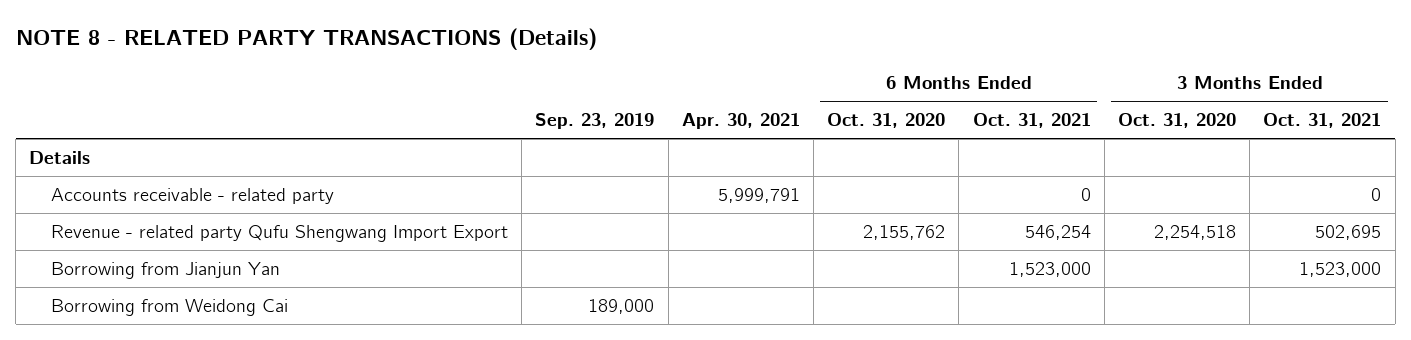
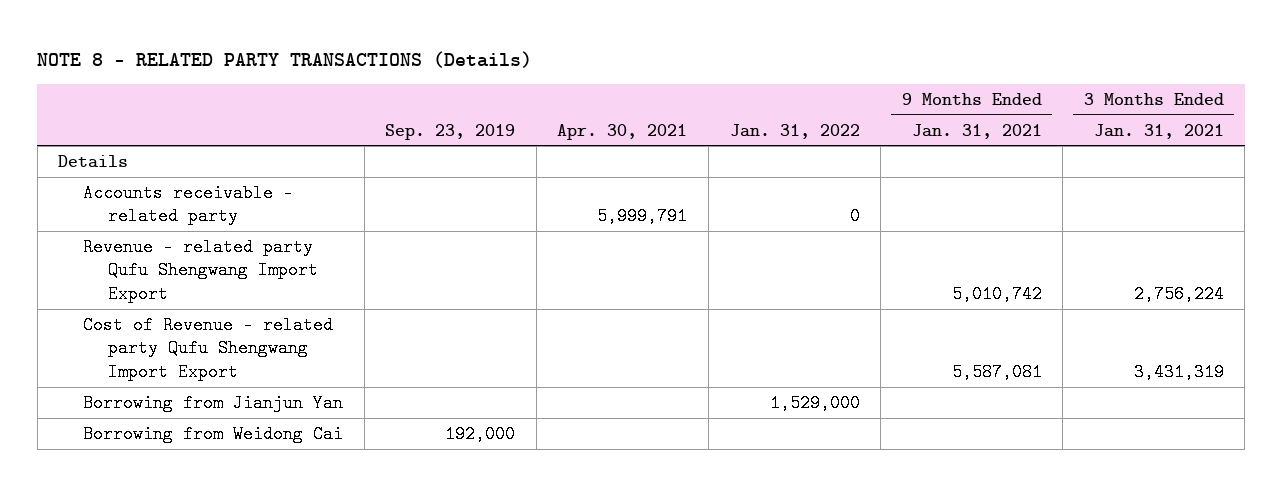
- | Sep. 23, 2019 | Apr. 30, 2021 | 6 Months Ended Oct. 31, 2020 | 6 Months Ended Oct. 31, 2021 | 3 Months Ended Oct. 31, 2020 | 3 Months Ended Oct. 31, 2021
+ | Sep. 23, 2019 | Apr. 30, 2021 | Jan. 31, 2022 | 9 Months Ended Jan. 31, 2021 | 3 Months Ended Jan. 31, 2021
+ Cost of Revenue - related party Qufu Shengwang Import Export | | | | 5,587,081 | 3,431,319
- Borrowing from Weidong Cai | 189,000 | | | | |
+ Borrowing from Weidong Cai | 192,000 | | | |

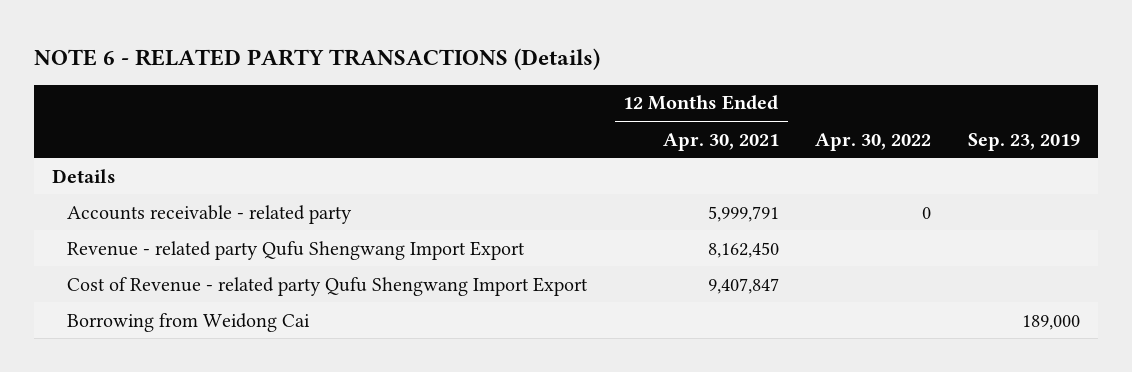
- NOTE 8 - RELATED PARTY TRANSACTIONS (Details)
+ NOTE 6 - RELATED PARTY TRANSACTIONS (Details)
- | Sep. 23, 2019 | Apr. 30, 2021 | Jan. 31, 2022 | 9 Months Ended Jan. 31, 2021 | 3 Months Ended Jan. 31, 2021
+ | 12 Months Ended Apr. 30, 2021 | Apr. 30, 2022 | Sep. 23, 2019
- Borrowing from Jianjun Yan | | | 1,529,000 | |
- Borrowing from Weidong Cai | 192,000 | | | |
+ Borrowing from Weidong Cai | | | 189,000

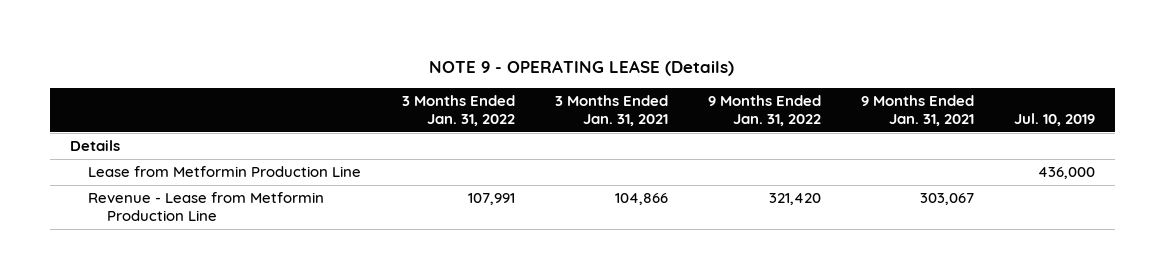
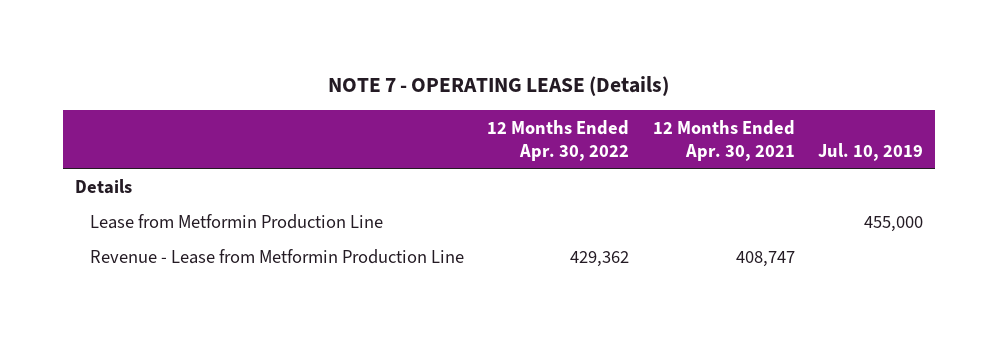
- NOTE 9 - OPERATING LEASE (Details)
+ NOTE 7 - OPERATING LEASE (Details)
- | 3 Months Ended Jan. 31, 2022 | 3 Months Ended Jan. 31, 2021 | 9 Months Ended Jan. 31, 2022 | 9 Months Ended Jan. 31, 2021 | Jul. 10, 2019
+ | 12 Months Ended Apr. 30, 2022 | 12 Months Ended Apr. 30, 2021 | Jul. 10, 2019
- Lease from Metformin Production Line | | | | | 436,000
+ Lease from Metformin Production Line | | | 455,000

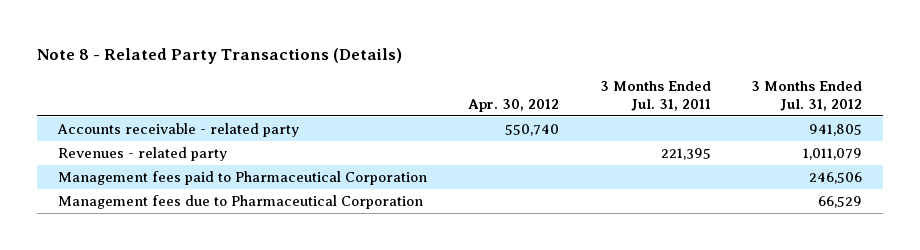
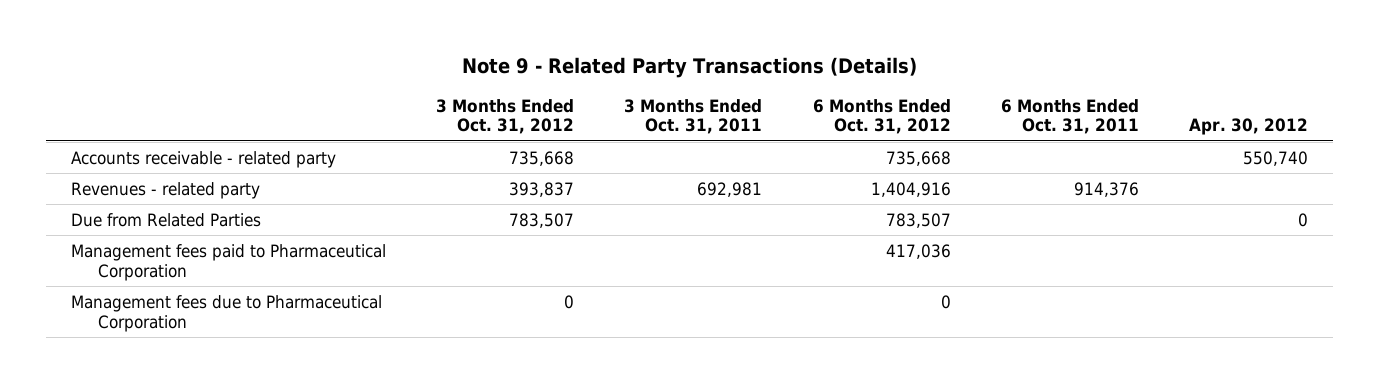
- Note 8 - Related Party Transactions (Details)
+ Note 9 - Related Party Transactions (Details)
- | Apr. 30, 2012 | 3 Months Ended Jul. 31, 2011 | 3 Months Ended Jul. 31, 2012
+ | 3 Months Ended Oct. 31, 2012 | 3 Months Ended Oct. 31, 2011 | 6 Months Ended Oct. 31, 2012 | 6 Months Ended Oct. 31, 2011 | Apr. 30, 2012
+ Due from Related Parties | 783,507 | | 783,507 | | 0

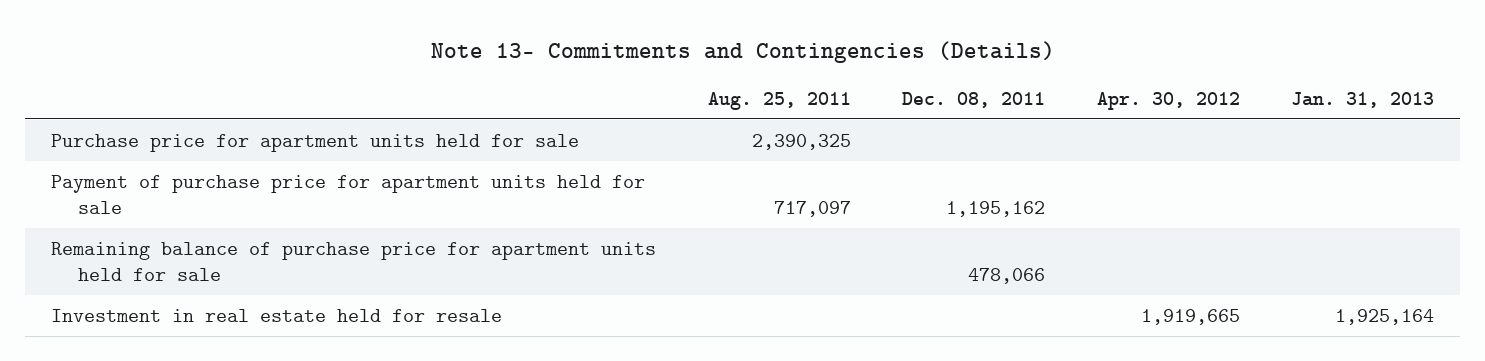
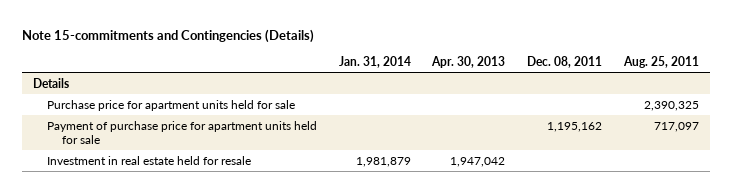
- Note 13- Commitments and Contingencies (Details)
+ Note 15-commitments and Contingencies (Details)
- | Aug. 25, 2011 | Dec. 08, 2011 | Apr. 30, 2012 | Jan. 31, 2013
+ | Jan. 31, 2014 | Apr. 30, 2013 | Dec. 08, 2011 | Aug. 25, 2011
+ Details
- Remaining balance of purchase price for apartment units held for sale | | 478,066 | |

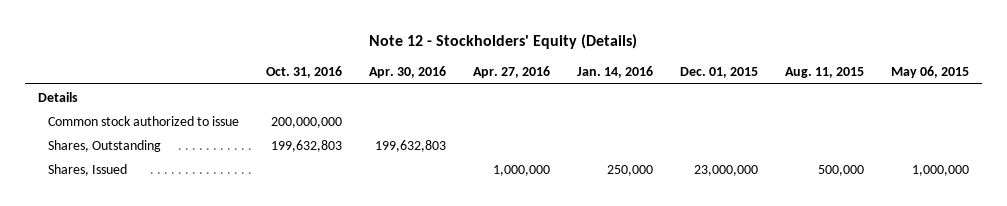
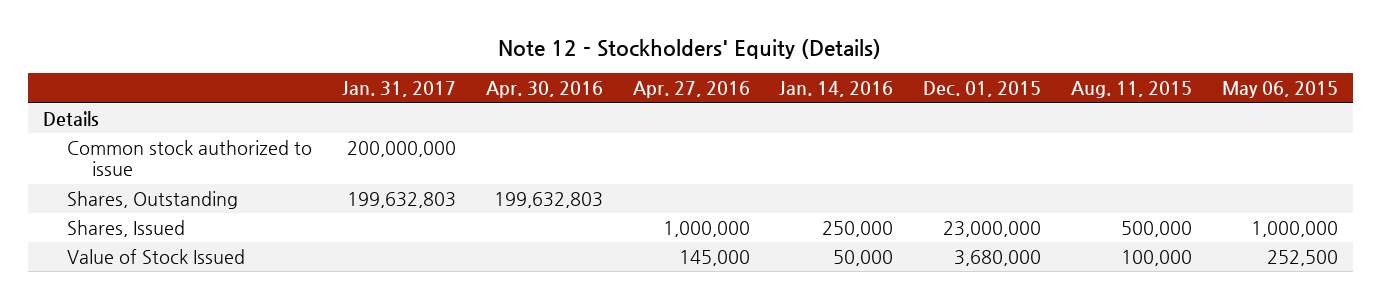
- | Oct. 31, 2016 | Apr. 30, 2016 | Apr. 27, 2016 | Jan. 14, 2016 | Dec. 01, 2015 | Aug. 11, 2015 | May 06, 2015
+ | Jan. 31, 2017 | Apr. 30, 2016 | Apr. 27, 2016 | Jan. 14, 2016 | Dec. 01, 2015 | Aug. 11, 2015 | May 06, 2015
+ Value of Stock Issued | | | 145,000 | 50,000 | 3,680,000 | 100,000 | 252,500

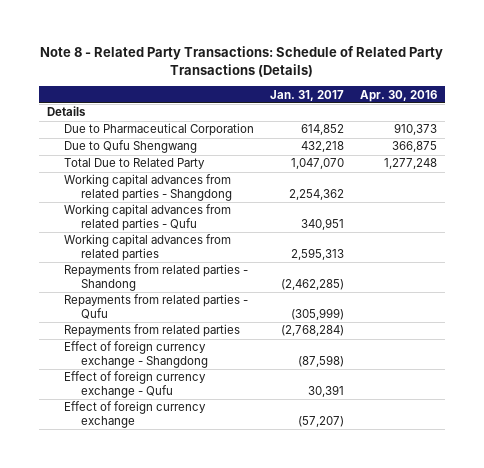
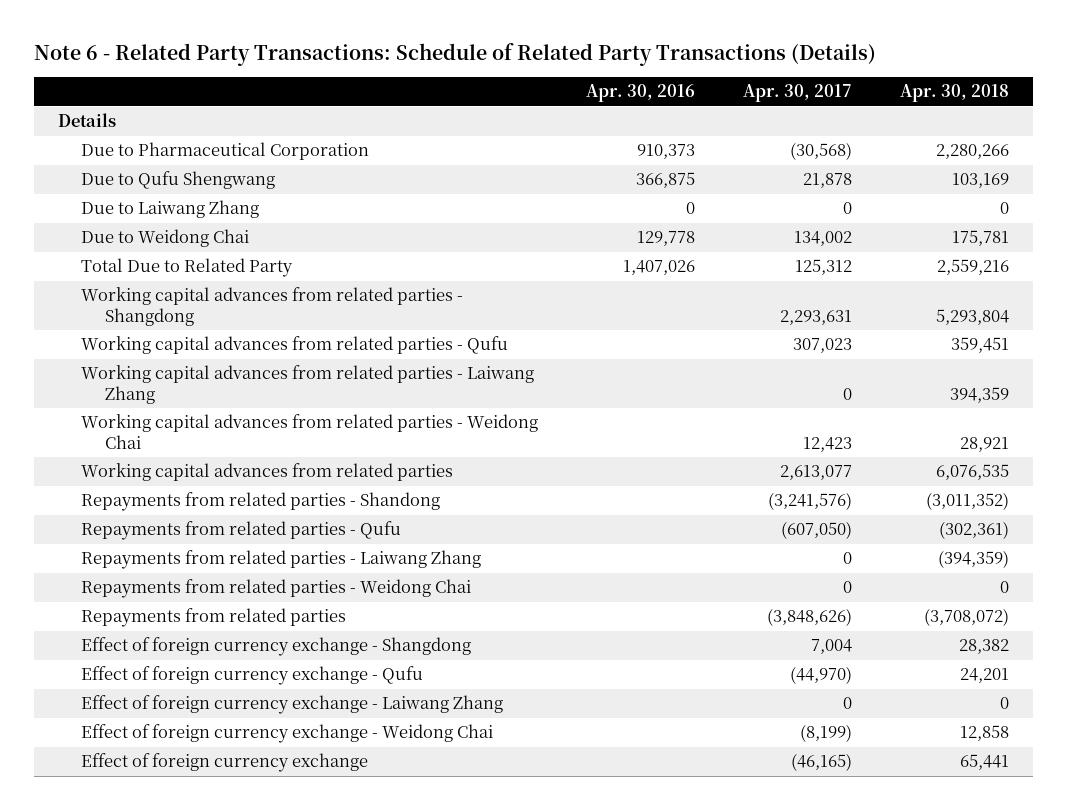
- Note 8 - Related Party Transactions: Schedule of Related Party Transactions (Details)
+ Note 6 - Related Party Transactions: Schedule of Related Party Transactions (Details)
- | Jan. 31, 2017 | Apr. 30, 2016
+ | Apr. 30, 2016 | Apr. 30, 2017 | Apr. 30, 2018
- Total Due to Related Party | 1,047,070 | 1,277,248
+ Due to Laiwang Zhang | 0 | 0 | 0
+ Due to Weidong Chai | 129,778 | 134,002 | 175,781
+ Total Due to Related Party | 1,407,026 | 125,312 | 2,559,216
+ Working capital advances from related parties - Laiwang Zhang | | 0 | 394,359
+ Working capital advances from related parties - Weidong Chai | | 12,423 | 28,921
+ Repayments from related parties - Laiwang Zhang | | 0 | (394,359)
+ Repayments from related parties - Weidong Chai | | 0 | 0
+ Effect of foreign currency exchange - Laiwang Zhang | | 0 | 0
+ Effect of foreign currency exchange - Weidong Chai | | (8,199) | 12,858

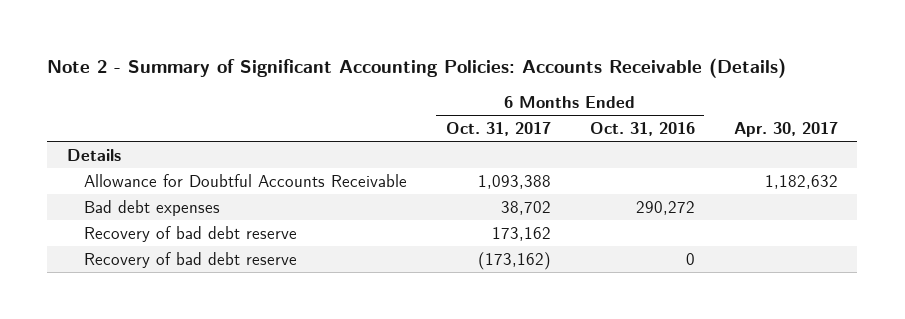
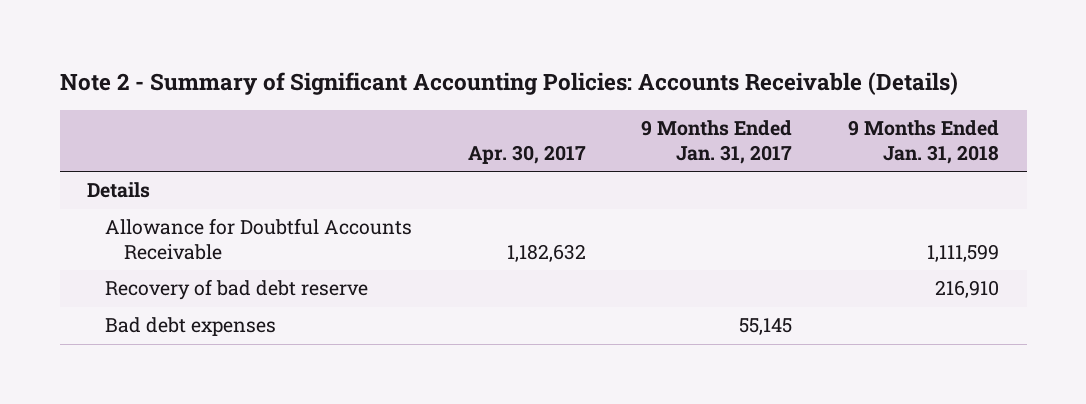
- | 6 Months Ended Oct. 31, 2017 | 6 Months Ended Oct. 31, 2016 | Apr. 30, 2017
+ | Apr. 30, 2017 | 9 Months Ended Jan. 31, 2017 | 9 Months Ended Jan. 31, 2018
- Recovery of bad debt reserve | (173,162) | 0 |
moved down: Bad debt expenses | | 55,145 |

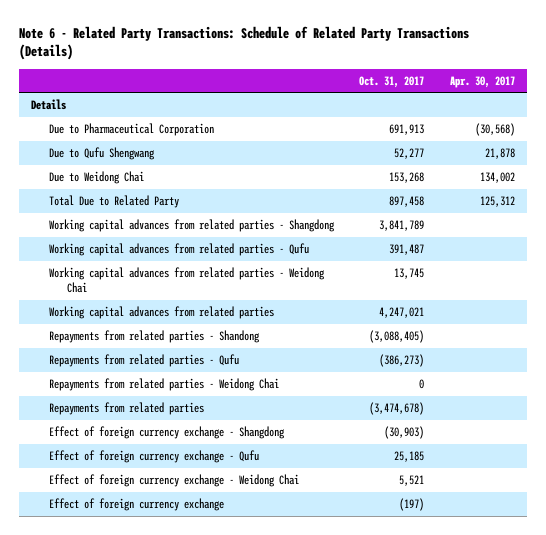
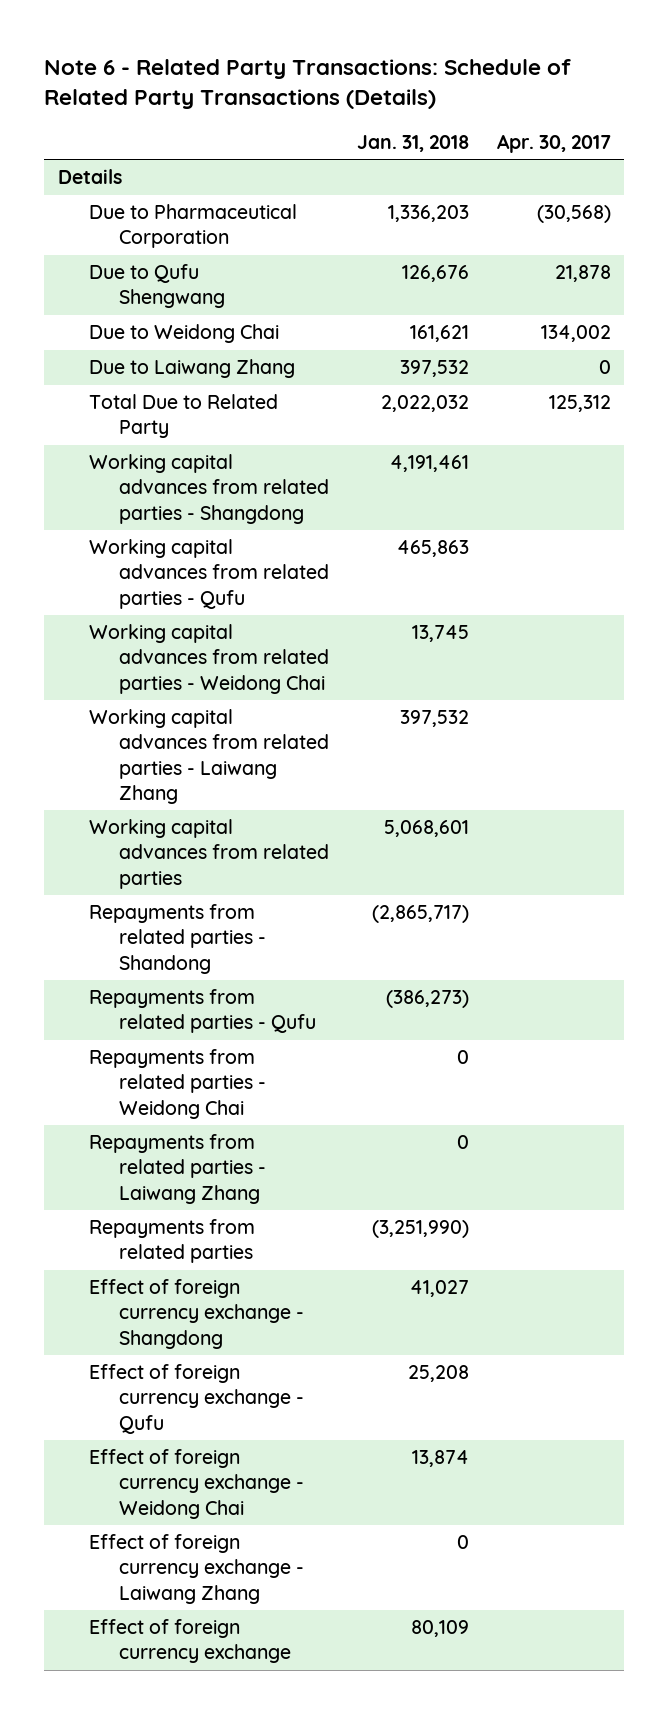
- | Oct. 31, 2017 | Apr. 30, 2017
+ | Jan. 31, 2018 | Apr. 30, 2017
+ Due to Laiwang Zhang | 397,532 | 0
+ Working capital advances from related parties - Laiwang Zhang | 397,532 |
+ Repayments from related parties - Laiwang Zhang | 0 |
+ Effect of foreign currency exchange - Laiwang Zhang | 0 |

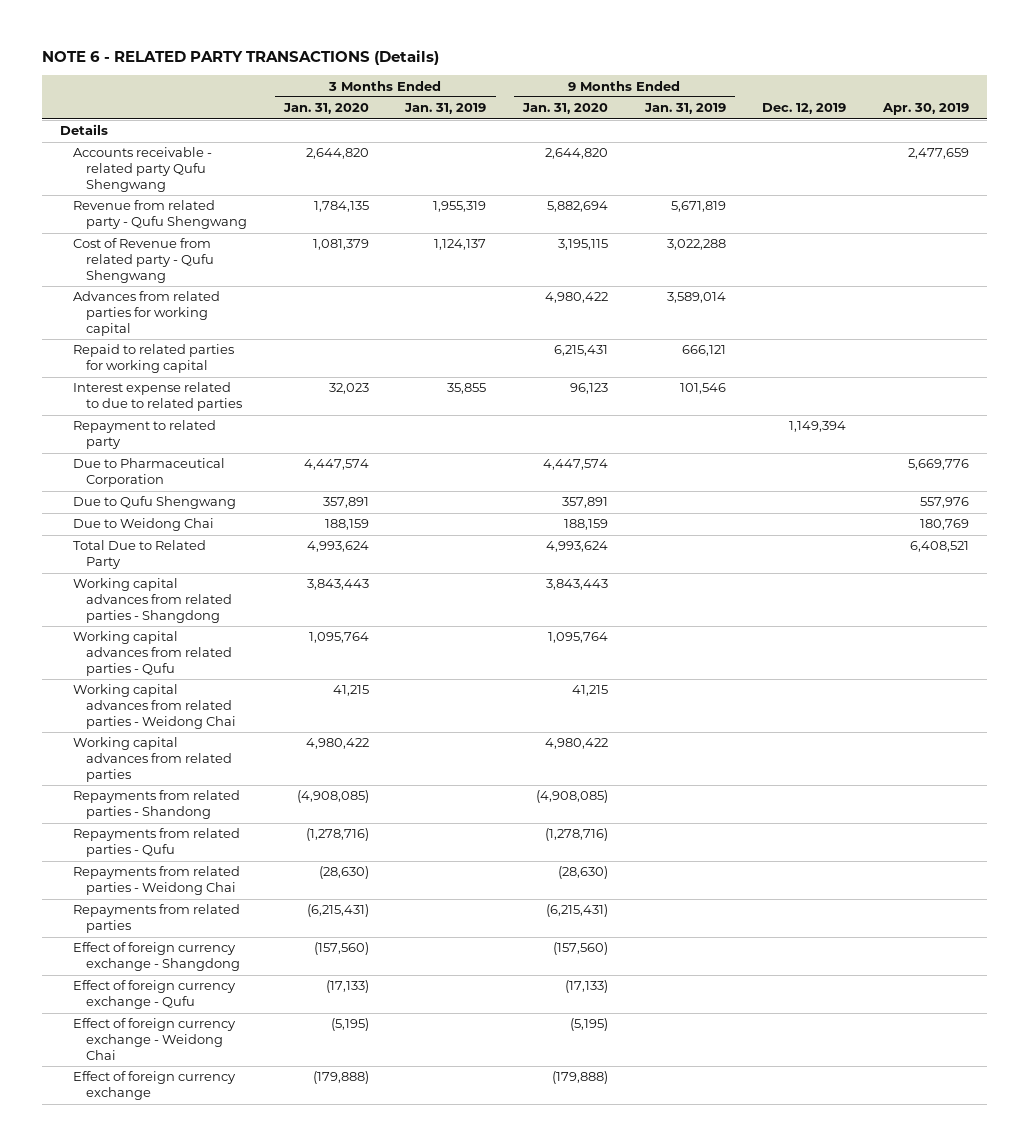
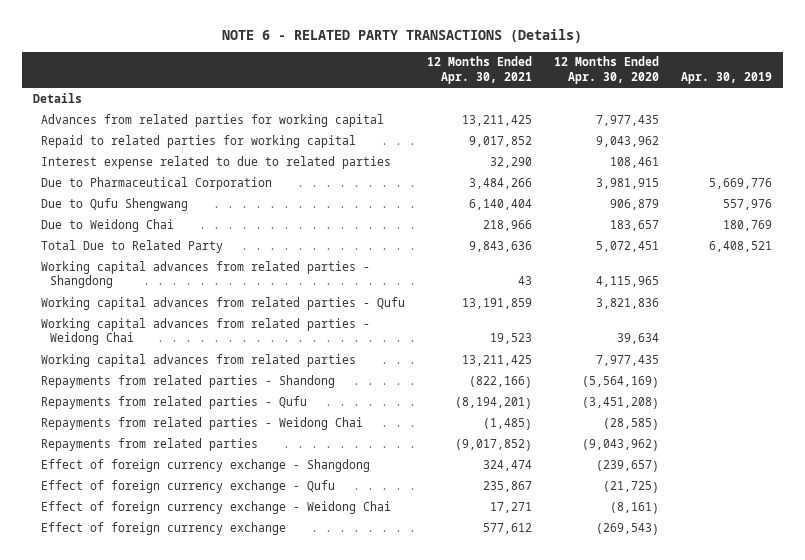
- | 3 Months Ended Jan. 31, 2020 | 3 Months Ended Jan. 31, 2019 | 9 Months Ended Jan. 31, 2020 | 9 Months Ended Jan. 31, 2019 | Dec. 12, 2019 | Apr. 30, 2019
+ | 12 Months Ended Apr. 30, 2021 | 12 Months Ended Apr. 30, 2020 | Apr. 30, 2019
- Accounts receivable - related party Qufu Shengwang | 2,644,820 | | 2,644,820 | | | 2,477,659
- Revenue from related party - Qufu Shengwang | 1,784,135 | 1,955,319 | 5,882,694 | 5,671,819 | |
- Cost of Revenue from related party - Qufu Shengwang | 1,081,379 | 1,124,137 | 3,195,115 | 3,022,288 | |
- Repayment to related party | | | | | 1,149,394 |

